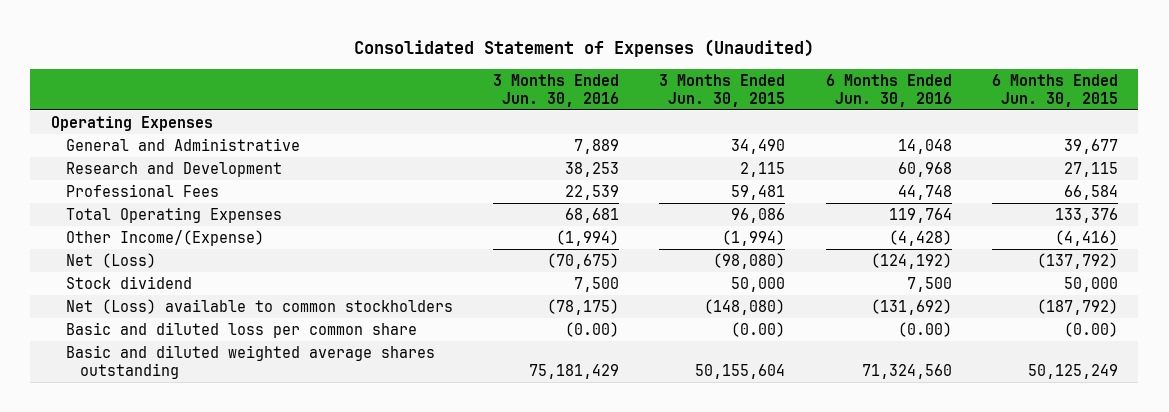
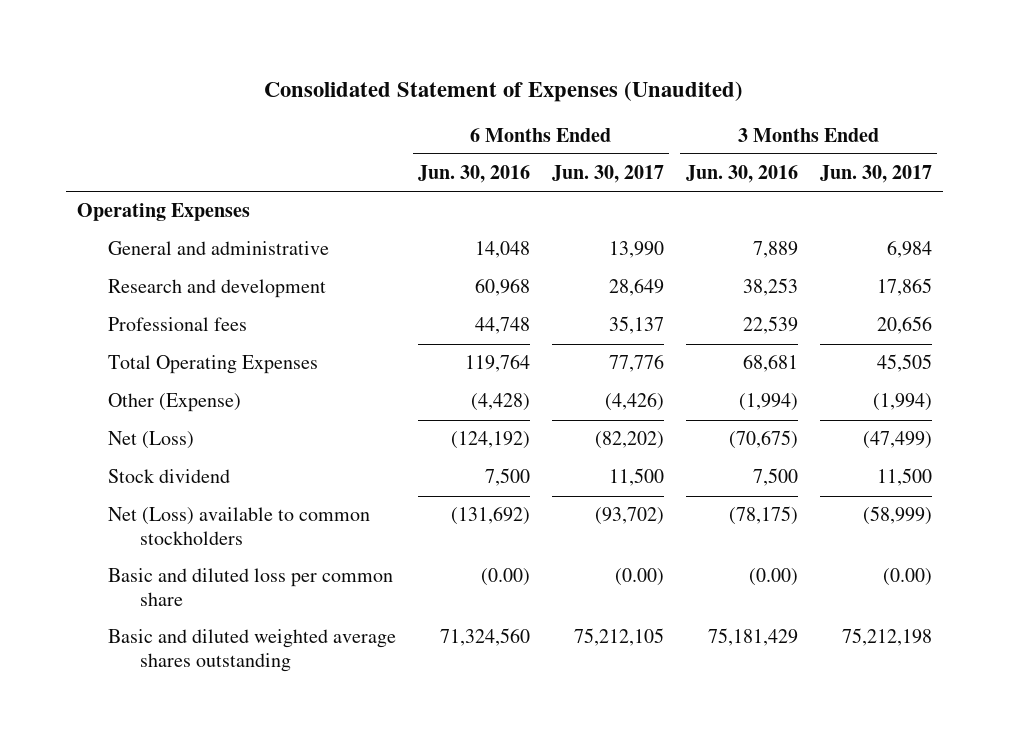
- | 3 Months Ended Jun. 30, 2016 | 3 Months Ended Jun. 30, 2015 | 6 Months Ended Jun. 30, 2016 | 6 Months Ended Jun. 30, 2015
+ | 6 Months Ended Jun. 30, 2016 | 6 Months Ended Jun. 30, 2017 | 3 Months Ended Jun. 30, 2016 | 3 Months Ended Jun. 30, 2017
- General and Administrative | 7,889 | 34,490 | 14,048 | 39,677
- Research and Development | 38,253 | 2,115 | 60,968 | 27,115
- Professional Fees | 22,539 | 59,481 | 44,748 | 66,584
+ General and administrative | 14,048 | 13,990 | 7,889 | 6,984
+ Research and development | 60,968 | 28,649 | 38,253 | 17,865
+ Professional fees | 44,748 | 35,137 | 22,539 | 20,656
- Other Income/(Expense) | (1,994) | (1,994) | (4,428) | (4,416)
+ Other (Expense) | (4,428) | (4,426) | (1,994) | (1,994)

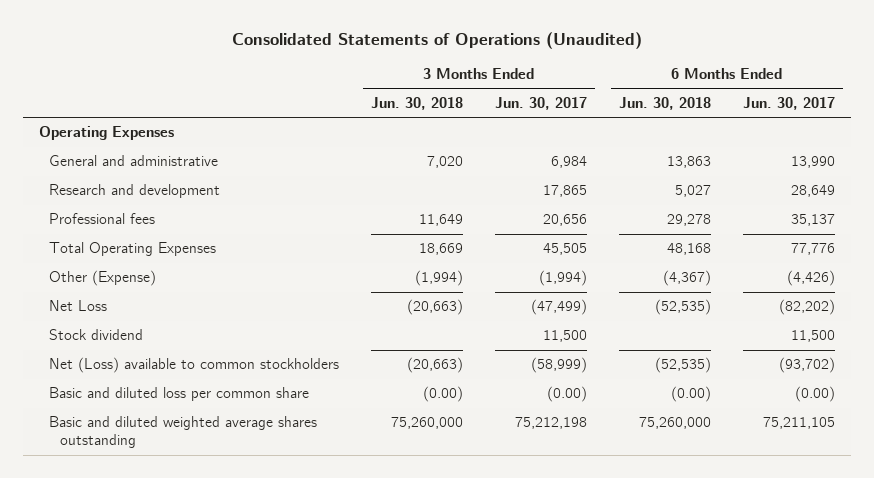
- Consolidated Statement of Expenses (Unaudited)
+ Consolidated Statements of Operations (Unaudited)
- | 6 Months Ended Jun. 30, 2016 | 6 Months Ended Jun. 30, 2017 | 3 Months Ended Jun. 30, 2016 | 3 Months Ended Jun. 30, 2017
+ | 3 Months Ended Jun. 30, 2018 | 3 Months Ended Jun. 30, 2017 | 6 Months Ended Jun. 30, 2018 | 6 Months Ended Jun. 30, 2017
- Net (Loss) | (124,192) | (82,202) | (70,675) | (47,499)
+ Net Loss | (20,663) | (47,499) | (52,535) | (82,202)
- Basic and diluted weighted average shares outstanding | 71,324,560 | 75,212,105 | 75,181,429 | 75,212,198
+ Basic and diluted weighted average shares outstanding | 75,260,000 | 75,212,198 | 75,260,000 | 75,211,105

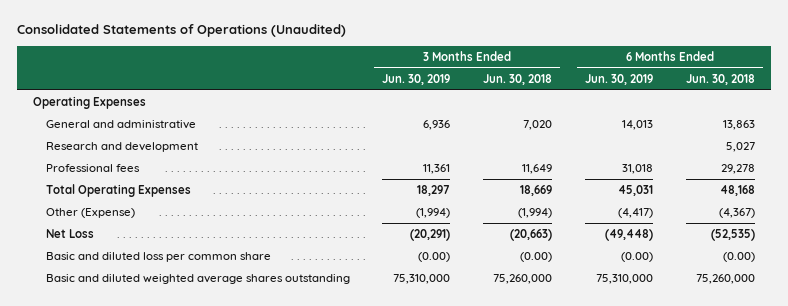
- | 3 Months Ended Jun. 30, 2018 | 3 Months Ended Jun. 30, 2017 | 6 Months Ended Jun. 30, 2018 | 6 Months Ended Jun. 30, 2017
+ | 3 Months Ended Jun. 30, 2019 | 3 Months Ended Jun. 30, 2018 | 6 Months Ended Jun. 30, 2019 | 6 Months Ended Jun. 30, 2018
- Stock dividend | | 11,500 | | 11,500
- Net (Loss) available to common stockholders | (20,663) | (58,999) | (52,535) | (93,702)

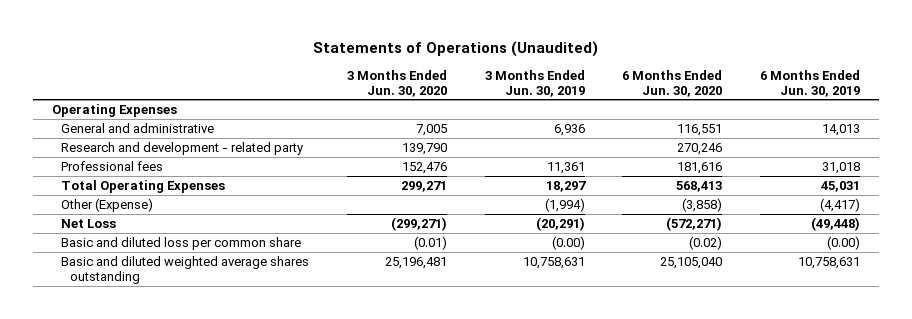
- Consolidated Statements of Operations (Unaudited)
+ Statements of Operations (Unaudited)
- | 3 Months Ended Jun. 30, 2019 | 3 Months Ended Jun. 30, 2018 | 6 Months Ended Jun. 30, 2019 | 6 Months Ended Jun. 30, 2018
+ | 3 Months Ended Jun. 30, 2020 | 3 Months Ended Jun. 30, 2019 | 6 Months Ended Jun. 30, 2020 | 6 Months Ended Jun. 30, 2019
- Research and development | | | | 5,027
+ Research and development - related party | 139,790 | | 270,246 |
- Basic and diluted weighted average shares outstanding | 75,310,000 | 75,260,000 | 75,310,000 | 75,260,000
+ Basic and diluted weighted average shares outstanding | 25,196,481 | 10,758,631 | 25,105,040 | 10,758,631

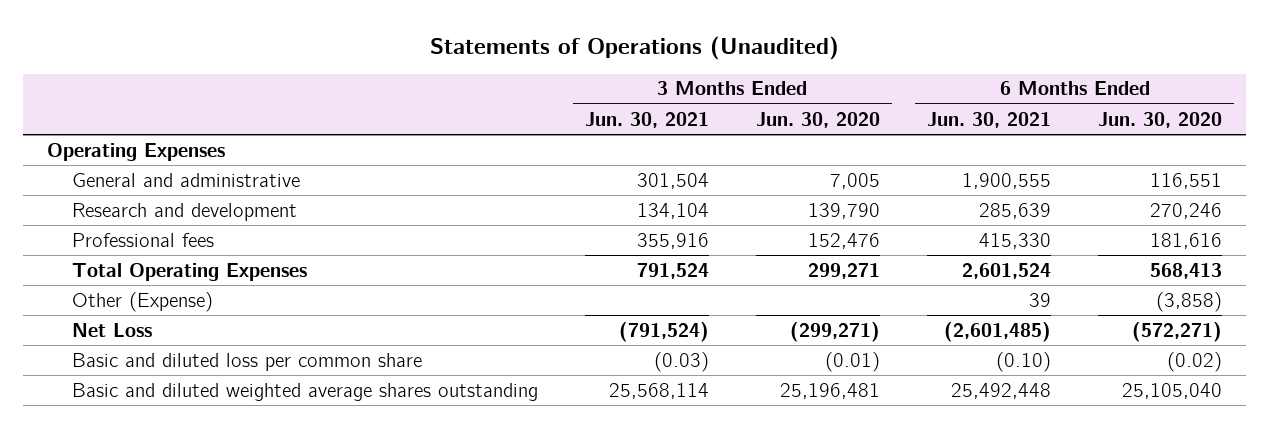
- | 3 Months Ended Jun. 30, 2020 | 3 Months Ended Jun. 30, 2019 | 6 Months Ended Jun. 30, 2020 | 6 Months Ended Jun. 30, 2019
+ | 3 Months Ended Jun. 30, 2021 | 3 Months Ended Jun. 30, 2020 | 6 Months Ended Jun. 30, 2021 | 6 Months Ended Jun. 30, 2020
- Research and development - related party | 139,790 | | 270,246 |
+ Research and development | 134,104 | 139,790 | 285,639 | 270,246

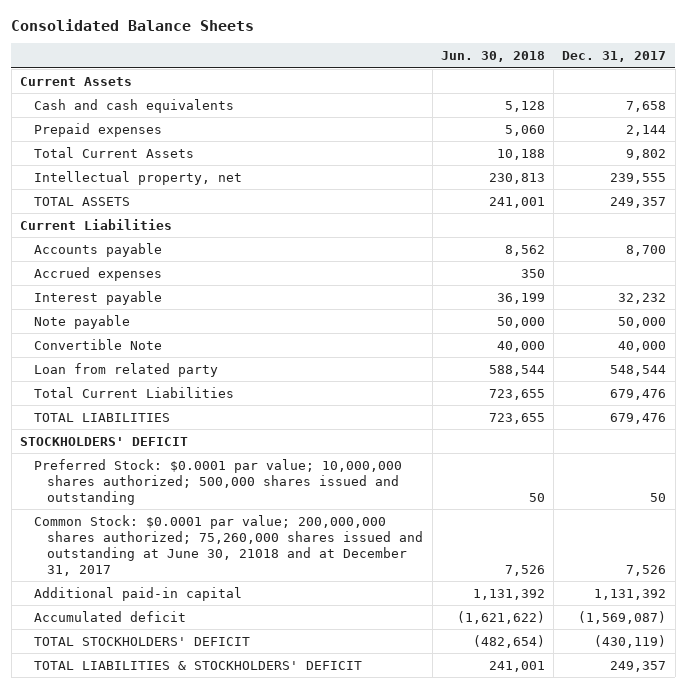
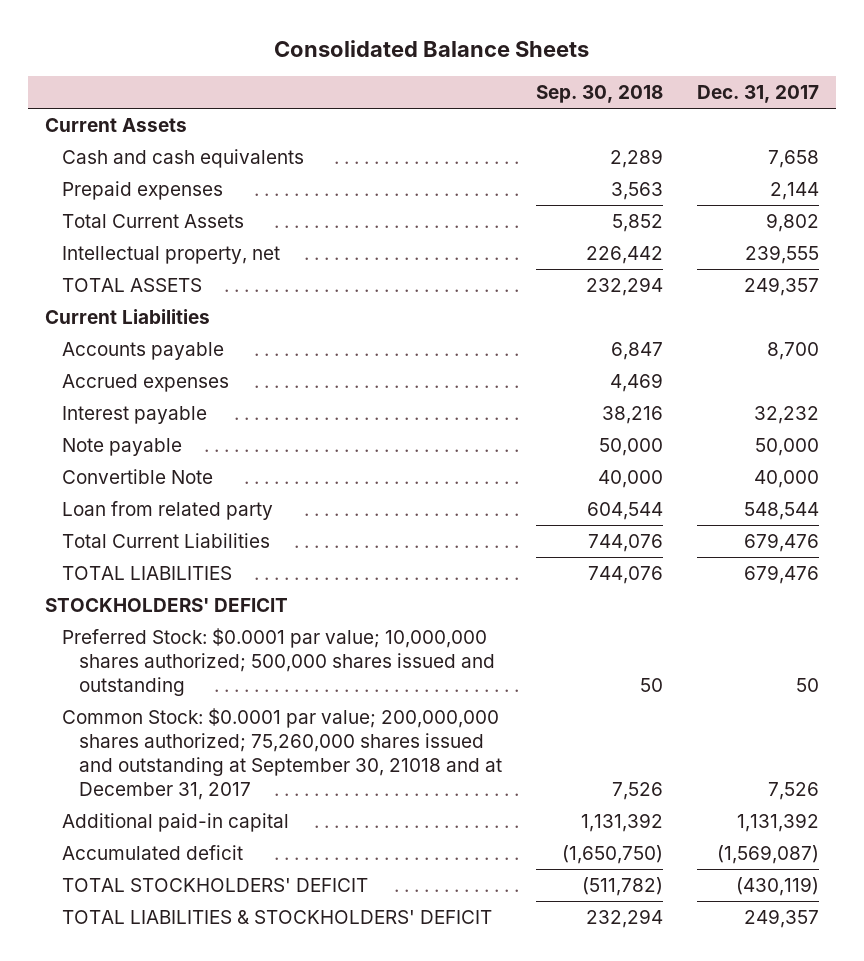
- | Jun. 30, 2018 | Dec. 31, 2017
+ | Sep. 30, 2018 | Dec. 31, 2017
- Common Stock: $0.0001 par value; 200,000,000 shares authorized; 75,260,000 shares issued and outstanding at June 30, 21018 and at December 31, 2017 | 7,526 | 7,526
+ Common Stock: $0.0001 par value; 200,000,000 shares authorized; 75,260,000 shares issued and outstanding at September 30, 21018 and at December 31, 2017 | 7,526 | 7,526

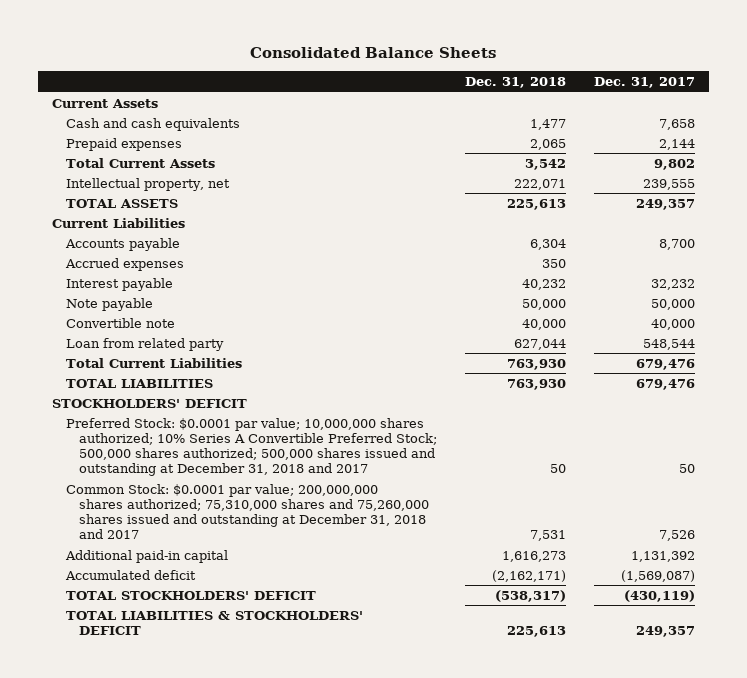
- | Sep. 30, 2018 | Dec. 31, 2017
+ | Dec. 31, 2018 | Dec. 31, 2017
- Convertible Note | 40,000 | 40,000
+ Convertible note | 40,000 | 40,000
- Preferred Stock: $0.0001 par value; 10,000,000 shares authorized; 500,000 shares issued and outstanding | 50 | 50
- Common Stock: $0.0001 par value; 200,000,000 shares authorized; 75,260,000 shares issued and outstanding at September 30, 21018 and at December 31, 2017 | 7,526 | 7,526
+ Preferred Stock: $0.0001 par value; 10,000,000 shares authorized; 10% Series A Convertible Preferred Stock; 500,000 shares authorized; 500,000 shares issued and outstanding at December 31, 2018 and 2017 | 50 | 50
+ Common Stock: $0.0001 par value; 200,000,000 shares authorized; 75,310,000 shares and 75,260,000 shares issued and outstanding at December 31, 2018 and 2017 | 7,531 | 7,526

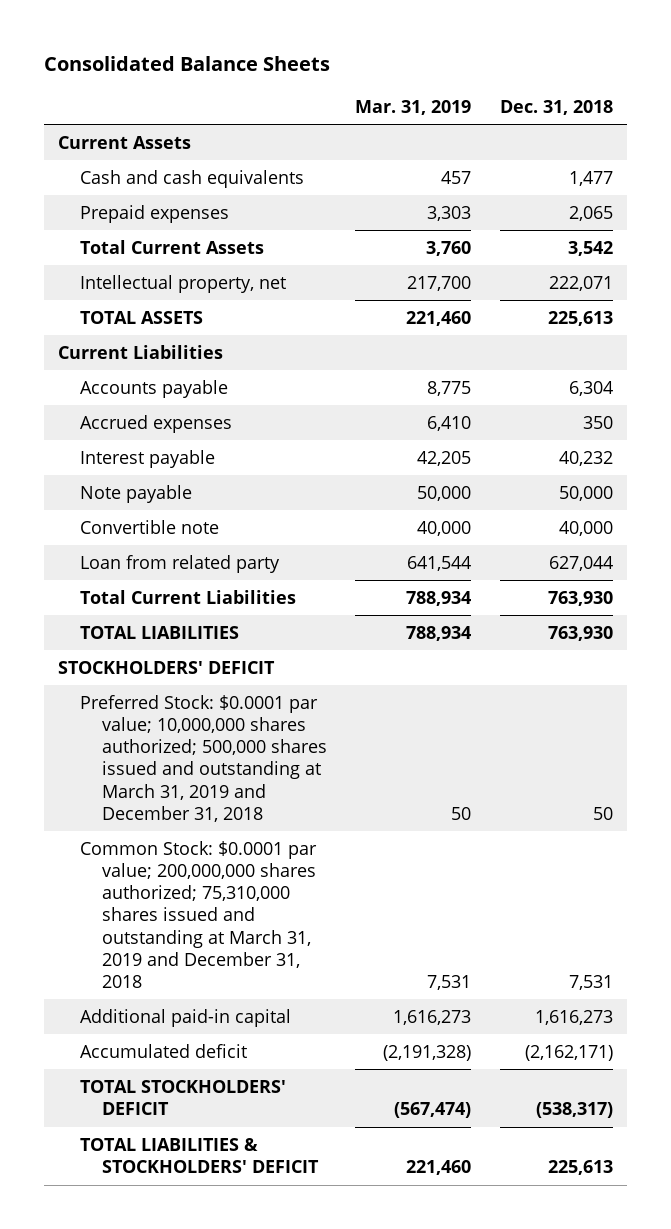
- | Dec. 31, 2018 | Dec. 31, 2017
+ | Mar. 31, 2019 | Dec. 31, 2018
- Preferred Stock: $0.0001 par value; 10,000,000 shares authorized; 10% Series A Convertible Preferred Stock; 500,000 shares authorized; 500,000 shares issued and outstanding at December 31, 2018 and 2017 | 50 | 50
- Common Stock: $0.0001 par value; 200,000,000 shares authorized; 75,310,000 shares and 75,260,000 shares issued and outstanding at December 31, 2018 and 2017 | 7,531 | 7,526
+ Preferred Stock: $0.0001 par value; 10,000,000 shares authorized; 500,000 shares issued and outstanding at March 31, 2019 and December 31, 2018 | 50 | 50
+ Common Stock: $0.0001 par value; 200,000,000 shares authorized; 75,310,000 shares issued and outstanding at March 31, 2019 and December 31, 2018 | 7,531 | 7,531

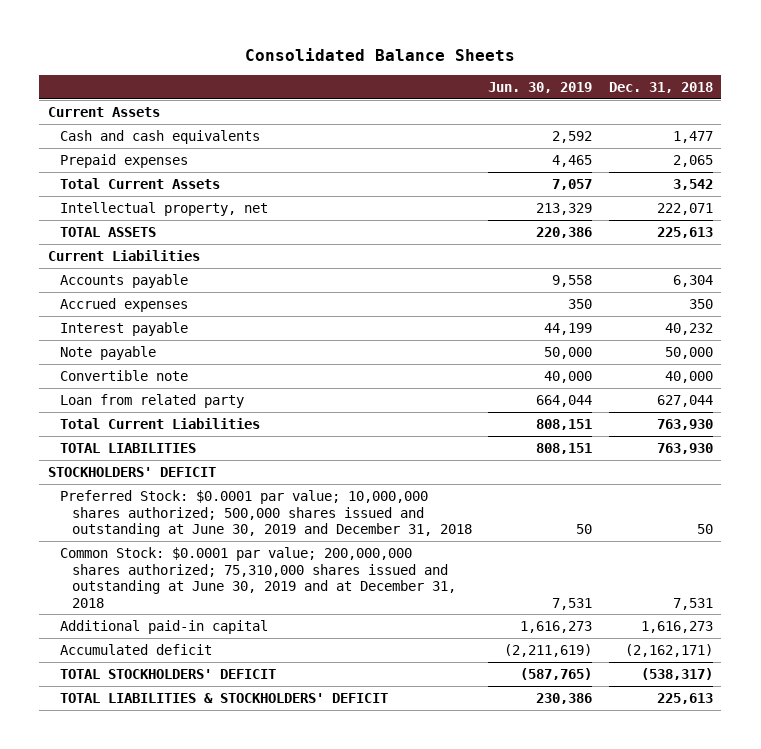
- | Mar. 31, 2019 | Dec. 31, 2018
+ | Jun. 30, 2019 | Dec. 31, 2018
- Preferred Stock: $0.0001 par value; 10,000,000 shares authorized; 500,000 shares issued and outstanding at March 31, 2019 and December 31, 2018 | 50 | 50
- Common Stock: $0.0001 par value; 200,000,000 shares authorized; 75,310,000 shares issued and outstanding at March 31, 2019 and December 31, 2018 | 7,531 | 7,531
+ Preferred Stock: $0.0001 par value; 10,000,000 shares authorized; 500,000 shares issued and outstanding at June 30, 2019 and December 31, 2018 | 50 | 50
+ Common Stock: $0.0001 par value; 200,000,000 shares authorized; 75,310,000 shares issued and outstanding at June 30, 2019 and at December 31, 2018 | 7,531 | 7,531

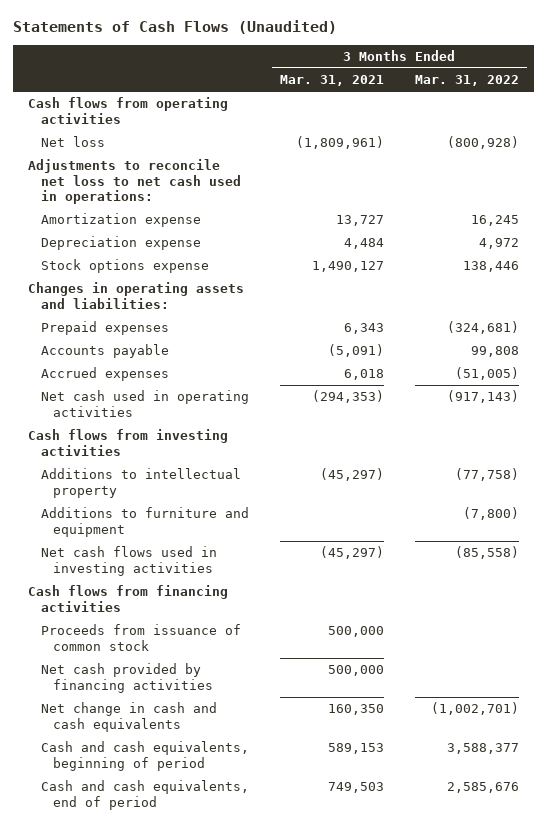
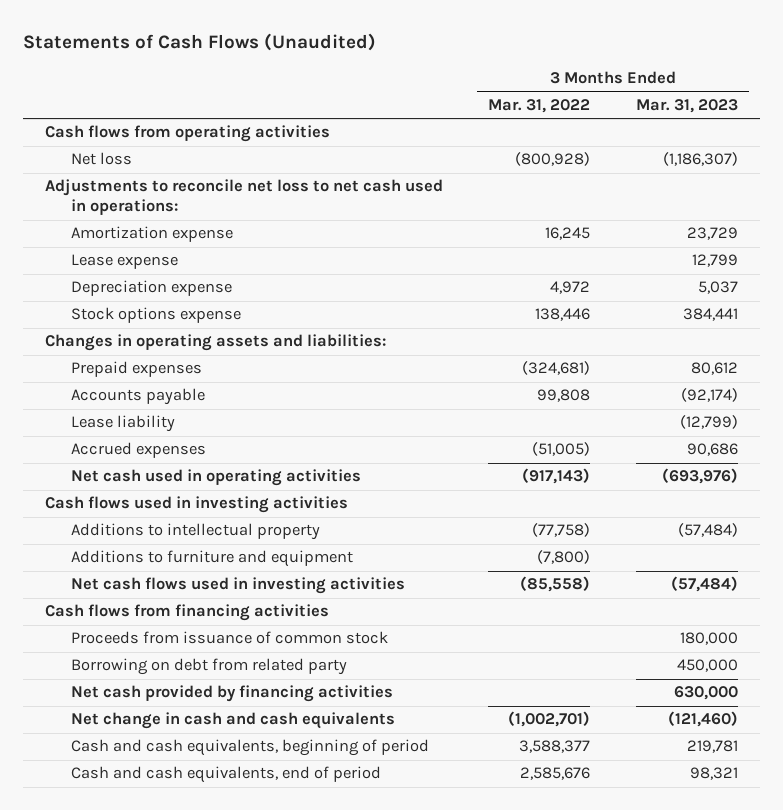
- | 3 Months Ended Mar. 31, 2021 | 3 Months Ended Mar. 31, 2022
+ | 3 Months Ended Mar. 31, 2022 | 3 Months Ended Mar. 31, 2023
+ Lease expense | | 12,799
+ Lease liability | | (12,799)
- Cash flows from investing activities
+ Cash flows used in investing activities
+ Borrowing on debt from related party | | 450,000

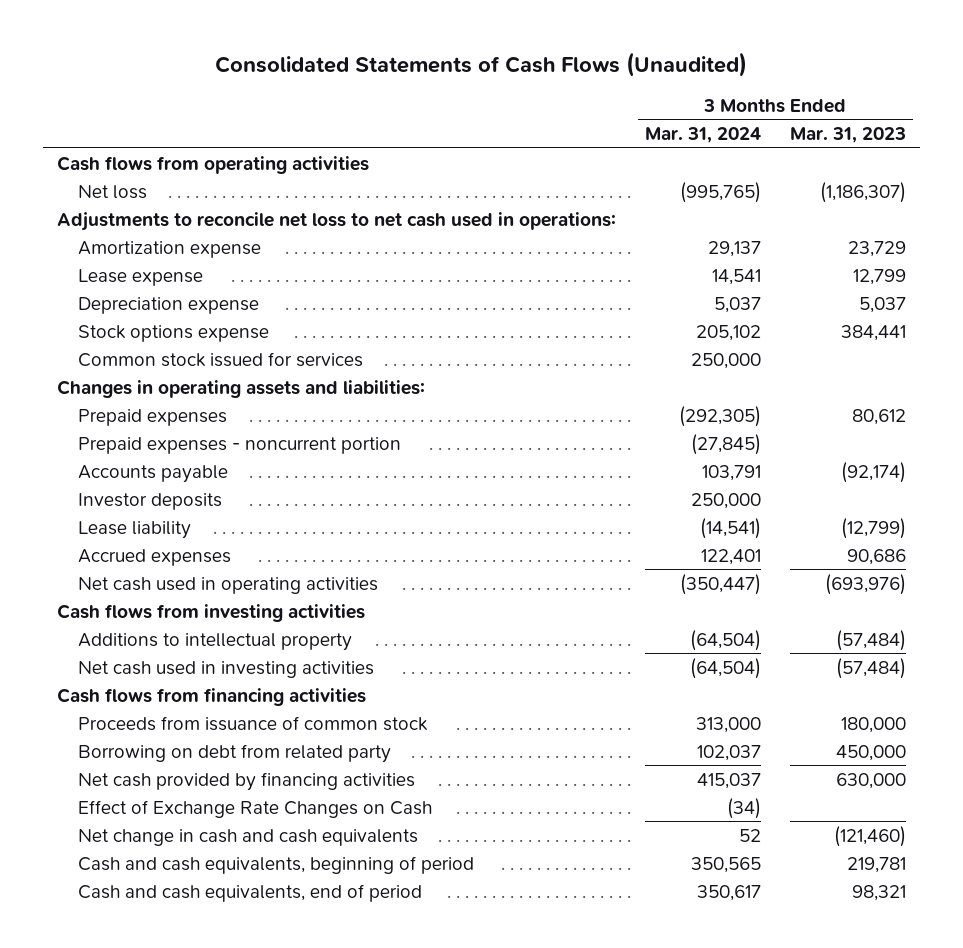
- Statements of Cash Flows (Unaudited)
+ Consolidated Statements of Cash Flows (Unaudited)
- | 3 Months Ended Mar. 31, 2022 | 3 Months Ended Mar. 31, 2023
+ | 3 Months Ended Mar. 31, 2024 | 3 Months Ended Mar. 31, 2023
+ Common stock issued for services | 250,000 |
+ Prepaid expenses - noncurrent portion | (27,845) |
+ Investor deposits | 250,000 |
- Cash flows used in investing activities
+ Cash flows from investing activities
- Additions to furniture and equipment | (7,800) |
- Net cash flows used in investing activities | (85,558) | (57,484)
+ Net cash used in investing activities | (64,504) | (57,484)
+ Effect of Exchange Rate Changes on Cash | (34) |

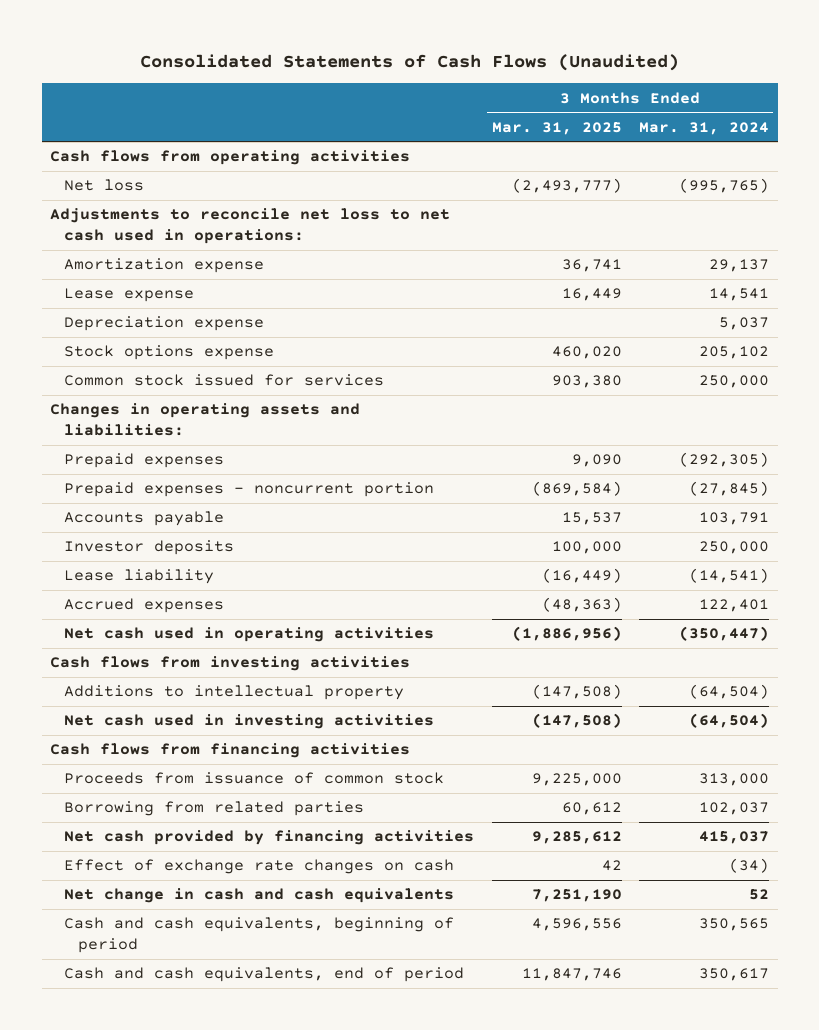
- | 3 Months Ended Mar. 31, 2024 | 3 Months Ended Mar. 31, 2023
+ | 3 Months Ended Mar. 31, 2025 | 3 Months Ended Mar. 31, 2024
- Borrowing on debt from related party | 102,037 | 450,000
+ Borrowing from related parties | 60,612 | 102,037
- Effect of Exchange Rate Changes on Cash | (34) |
+ Effect of exchange rate changes on cash | 42 | (34)

